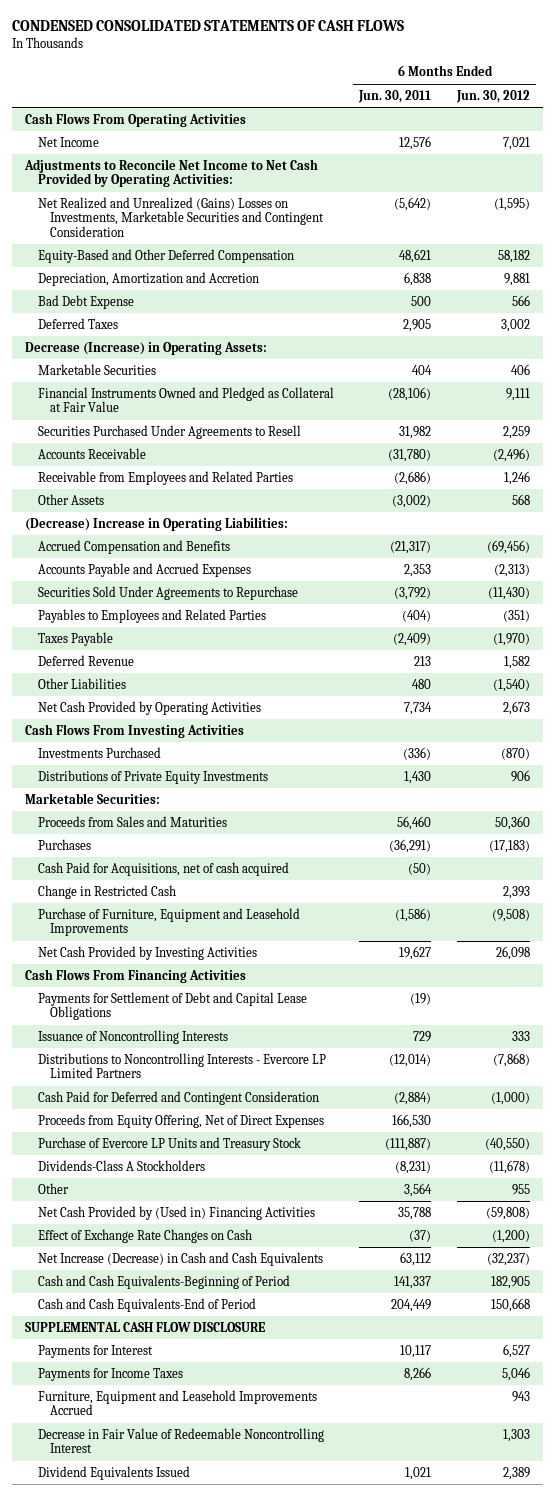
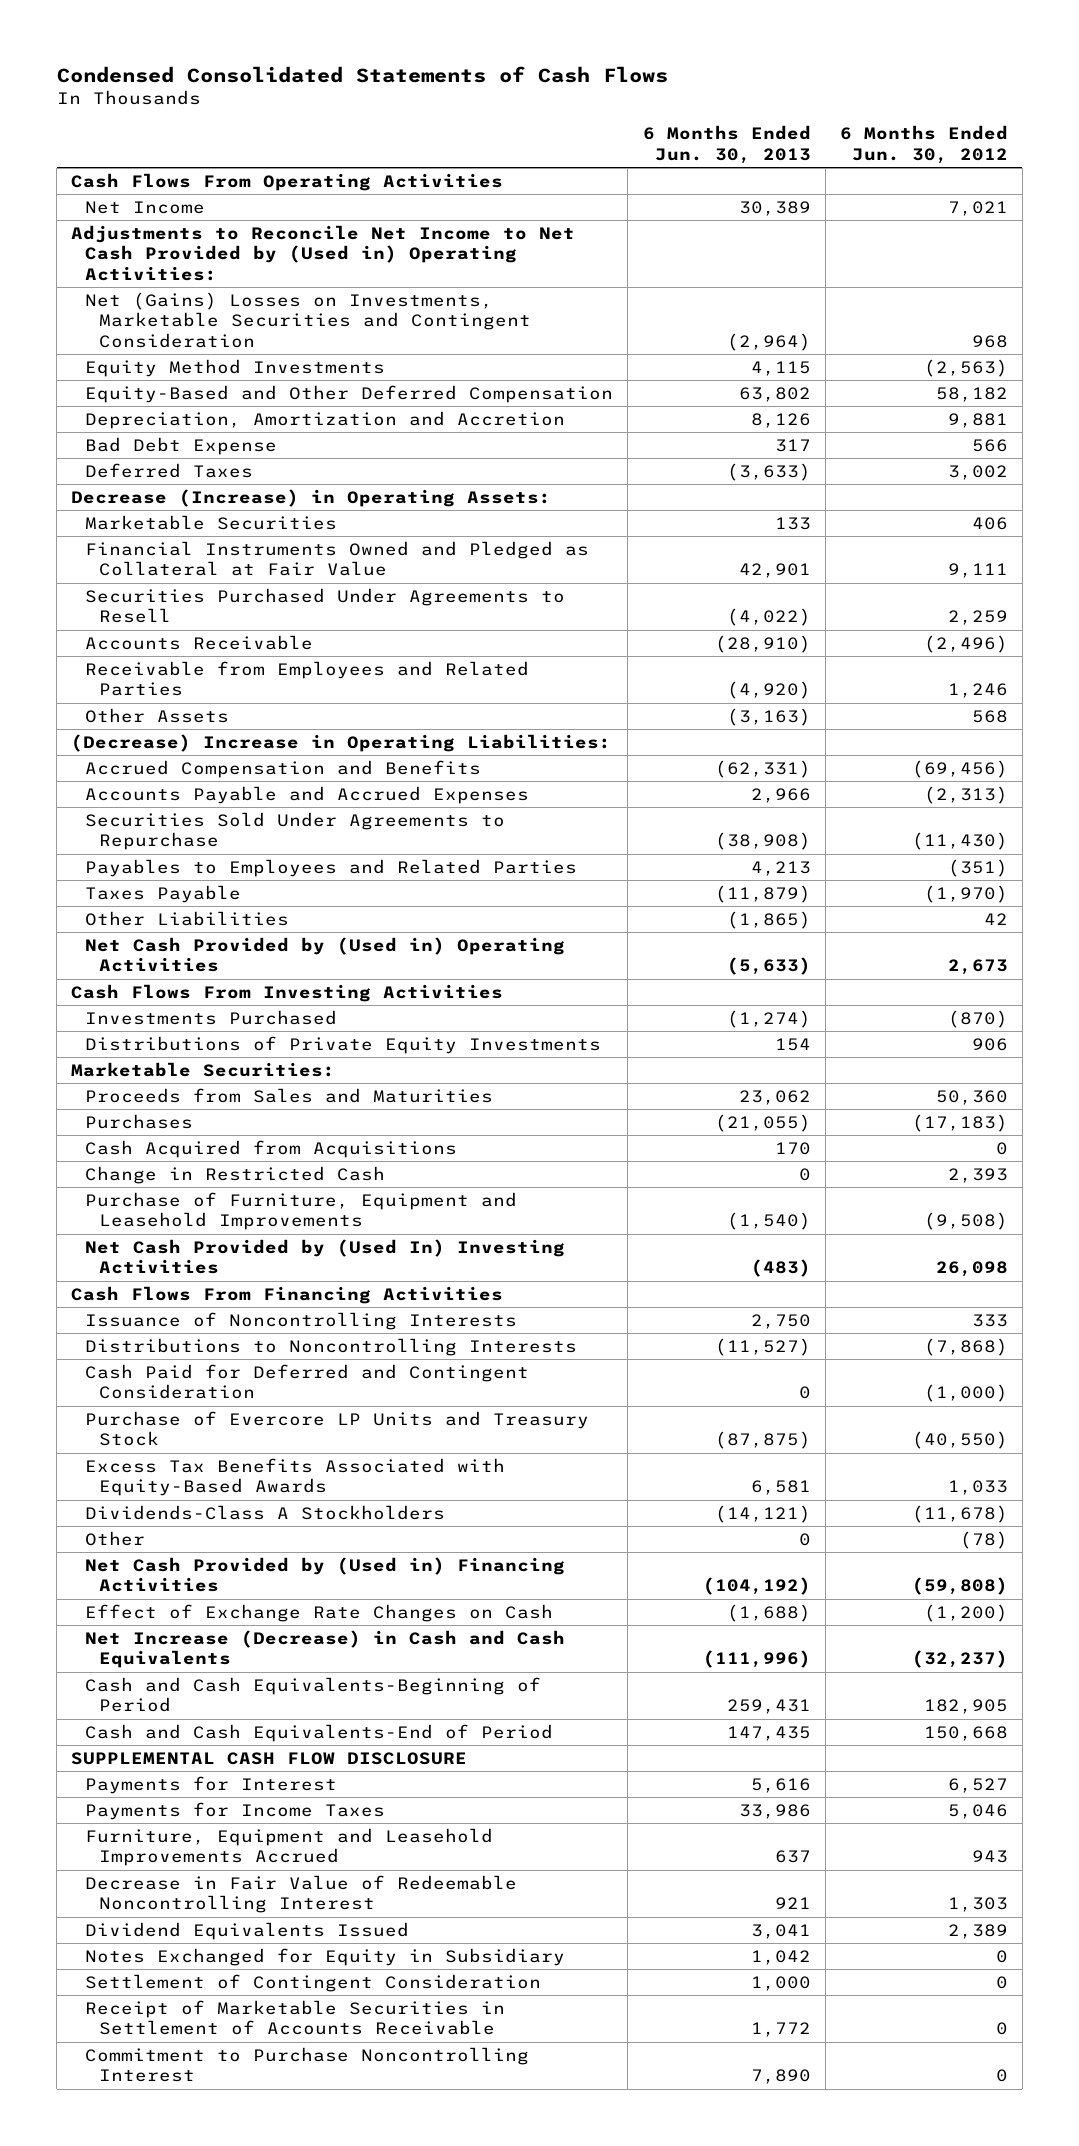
- CONDENSED CONSOLIDATED STATEMENTS OF CASH FLOWS
+ Condensed Consolidated Statements of Cash Flows
- | 6 Months Ended Jun. 30, 2011 | 6 Months Ended Jun. 30, 2012
+ | 6 Months Ended Jun. 30, 2013 | 6 Months Ended Jun. 30, 2012
- Adjustments to Reconcile Net Income to Net Cash Provided by Operating Activities:
- Net Realized and Unrealized (Gains) Losses on Investments, Marketable Securities and Contingent Consideration | (5,642) | (1,595)
+ Adjustments to Reconcile Net Income to Net Cash Provided by (Used in) Operating Activities:
+ Net (Gains) Losses on Investments, Marketable Securities and Contingent Consideration | (2,964) | 968
+ Equity Method Investments | 4,115 | (2,563)
- Deferred Revenue | 213 | 1,582
- Other Liabilities | 480 | (1,540)
- Net Cash Provided by Operating Activities | 7,734 | 2,673
+ Other Liabilities | (1,865) | 42
+ Net Cash Provided by (Used in) Operating Activities | (5,633) | 2,673
- Cash Paid for Acquisitions, net of cash acquired | (50) |
+ Cash Acquired from Acquisitions | 170 | 0
- Net Cash Provided by Investing Activities | 19,627 | 26,098
+ Net Cash Provided by (Used In) Investing Activities | (483) | 26,098
- Payments for Settlement of Debt and Capital Lease Obligations | (19) |
- Distributions to Noncontrolling Interests - Evercore LP Limited Partners | (12,014) | (7,868)
+ Distributions to Noncontrolling Interests | (11,527) | (7,868)
- Proceeds from Equity Offering, Net of Direct Expenses | 166,530 |
+ Excess Tax Benefits Associated with Equity-Based Awards | 6,581 | 1,033
- Other | 3,564 | 955
+ Other | 0 | (78)
+ Notes Exchanged for Equity in Subsidiary | 1,042 | 0
+ Settlement of Contingent Consideration | 1,000 | 0
+ Receipt of Marketable Securities in Settlement of Accounts Receivable | 1,772 | 0
+ Commitment to Purchase Noncontrolling Interest | 7,890 | 0

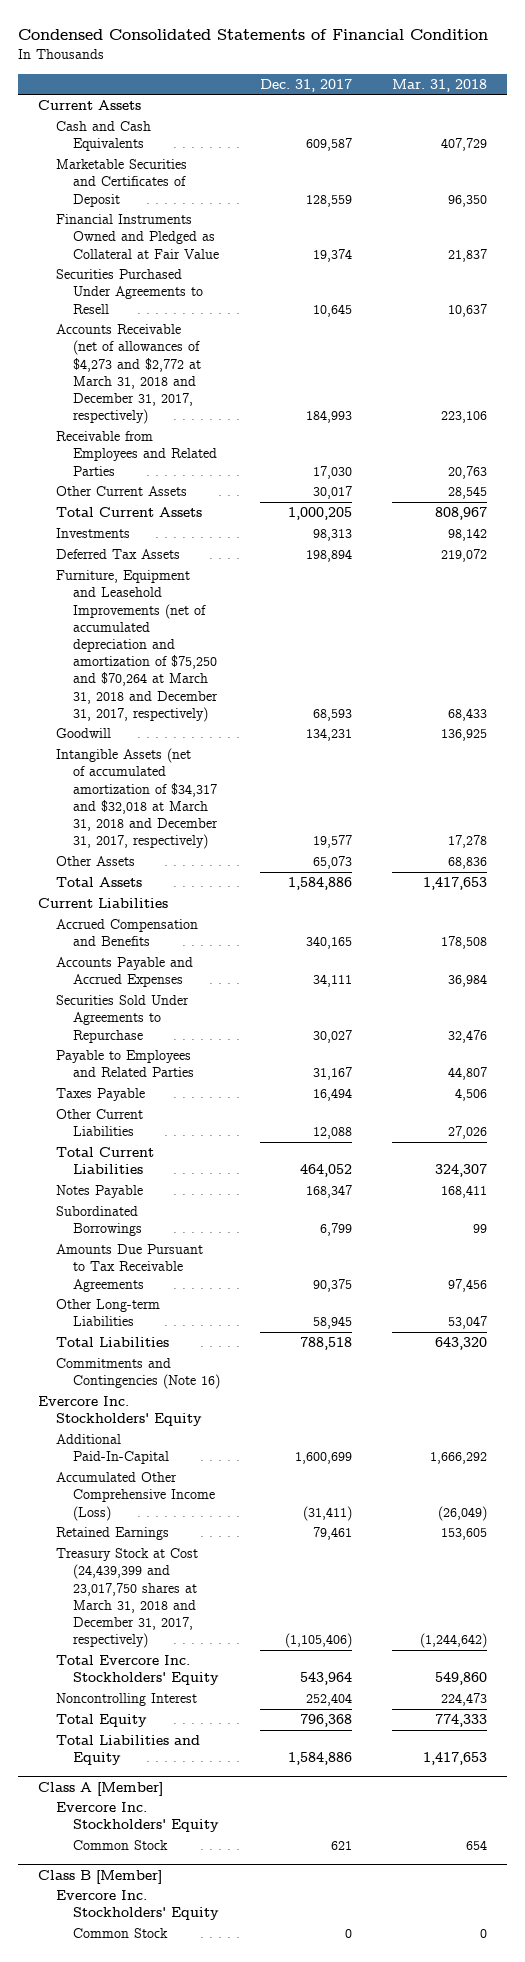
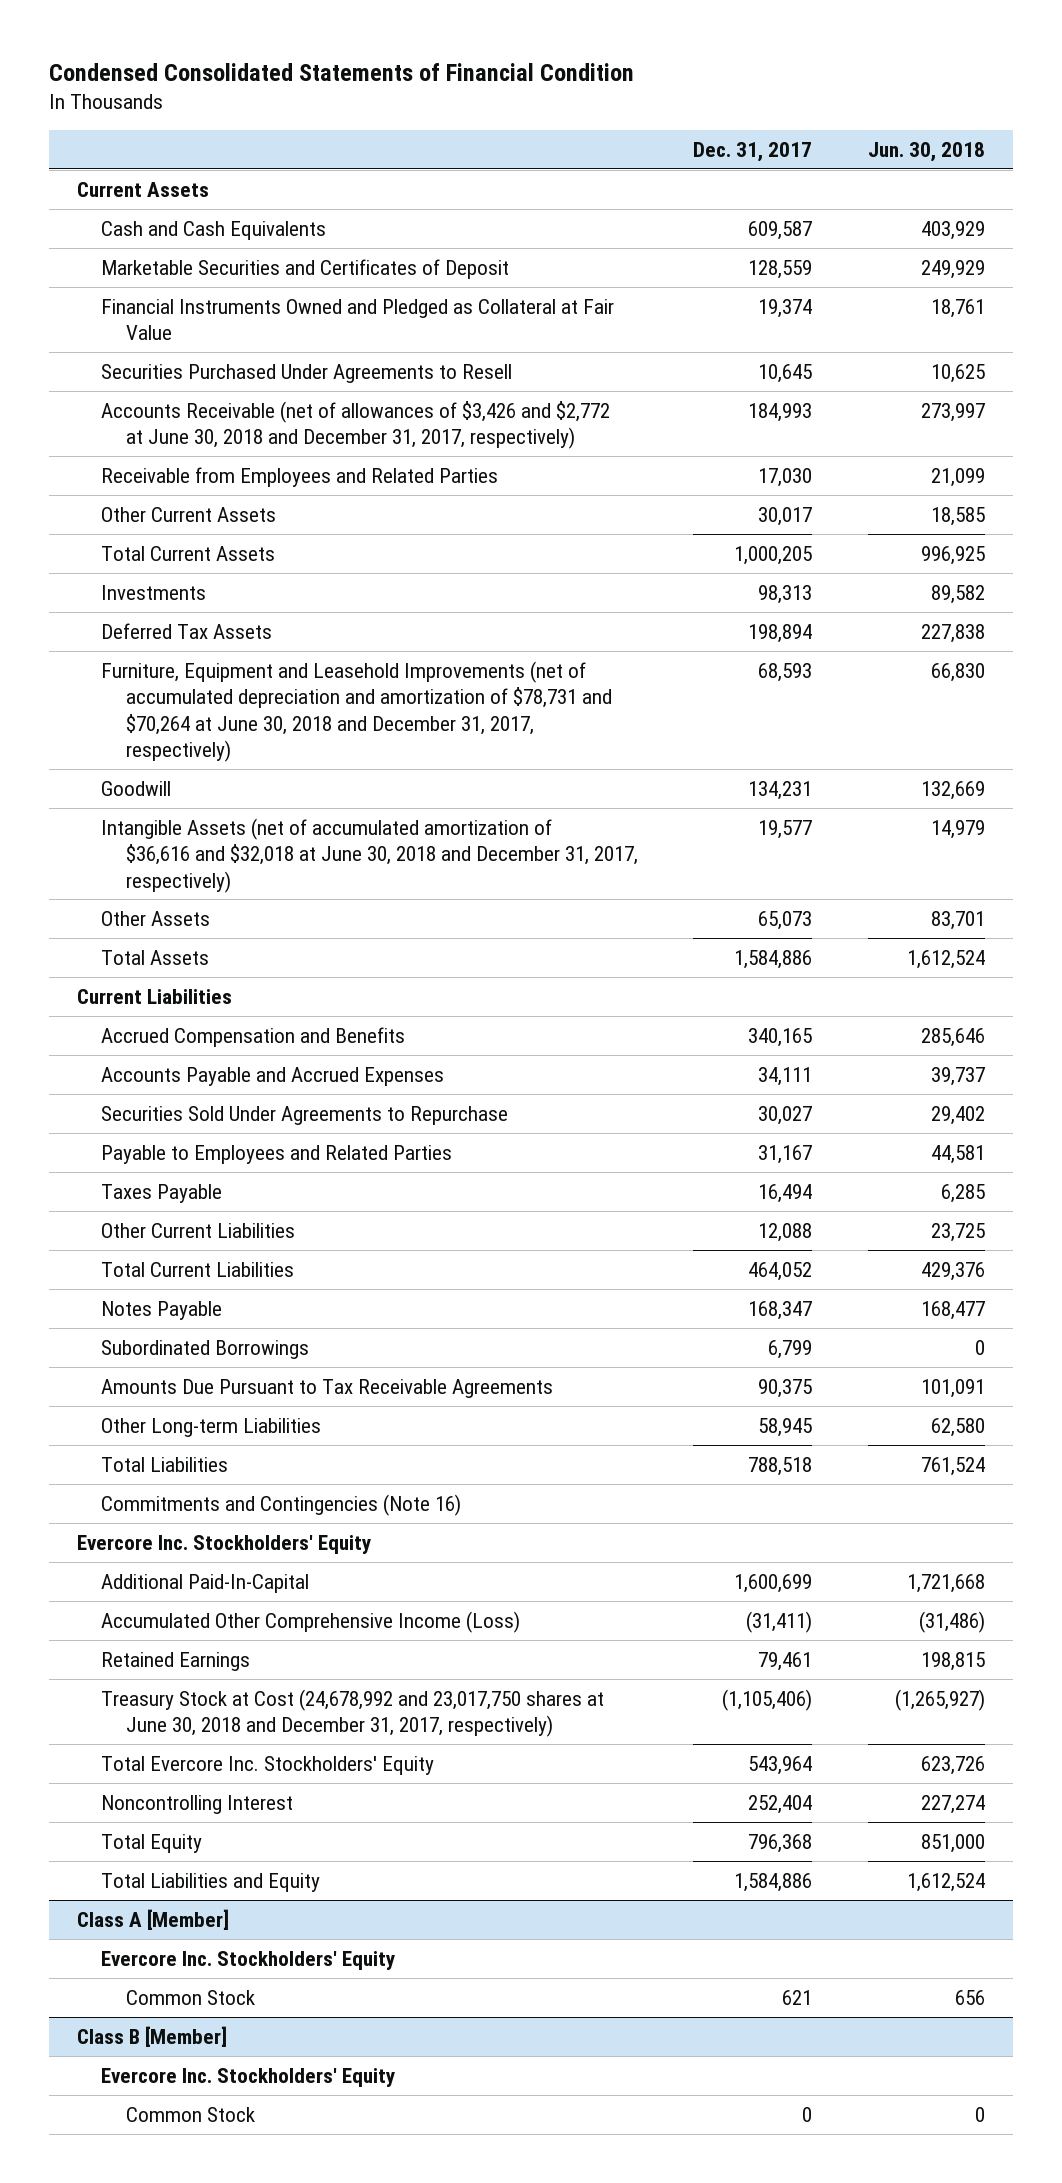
- | Dec. 31, 2017 | Mar. 31, 2018
+ | Dec. 31, 2017 | Jun. 30, 2018
- Accounts Receivable (net of allowances of $4,273 and $2,772 at March 31, 2018 and December 31, 2017, respectively) | 184,993 | 223,106
+ Accounts Receivable (net of allowances of $3,426 and $2,772 at June 30, 2018 and December 31, 2017, respectively) | 184,993 | 273,997
- Furniture, Equipment and Leasehold Improvements (net of accumulated depreciation and amortization of $75,250 and $70,264 at March 31, 2018 and December 31, 2017, respectively) | 68,593 | 68,433
+ Furniture, Equipment and Leasehold Improvements (net of accumulated depreciation and amortization of $78,731 and $70,264 at June 30, 2018 and December 31, 2017, respectively) | 68,593 | 66,830
- Intangible Assets (net of accumulated amortization of $34,317 and $32,018 at March 31, 2018 and December 31, 2017, respectively) | 19,577 | 17,278
+ Intangible Assets (net of accumulated amortization of $36,616 and $32,018 at June 30, 2018 and December 31, 2017, respectively) | 19,577 | 14,979
- Treasury Stock at Cost (24,439,399 and 23,017,750 shares at March 31, 2018 and December 31, 2017, respectively) | (1,105,406) | (1,244,642)
+ Treasury Stock at Cost (24,678,992 and 23,017,750 shares at June 30, 2018 and December 31, 2017, respectively) | (1,105,406) | (1,265,927)

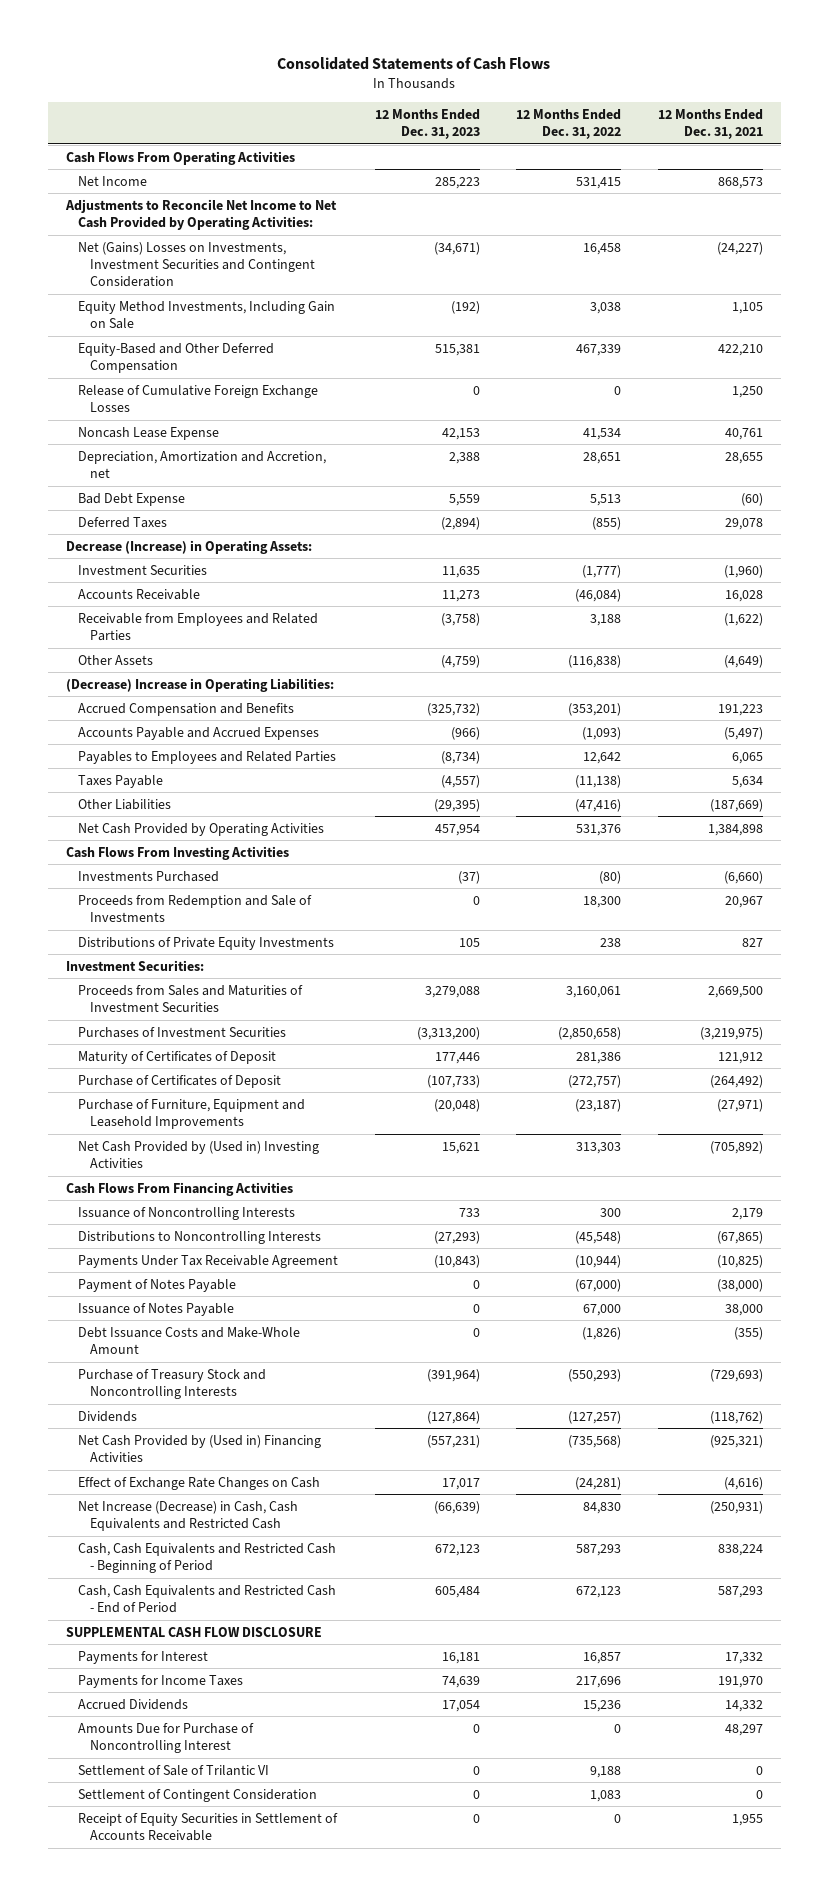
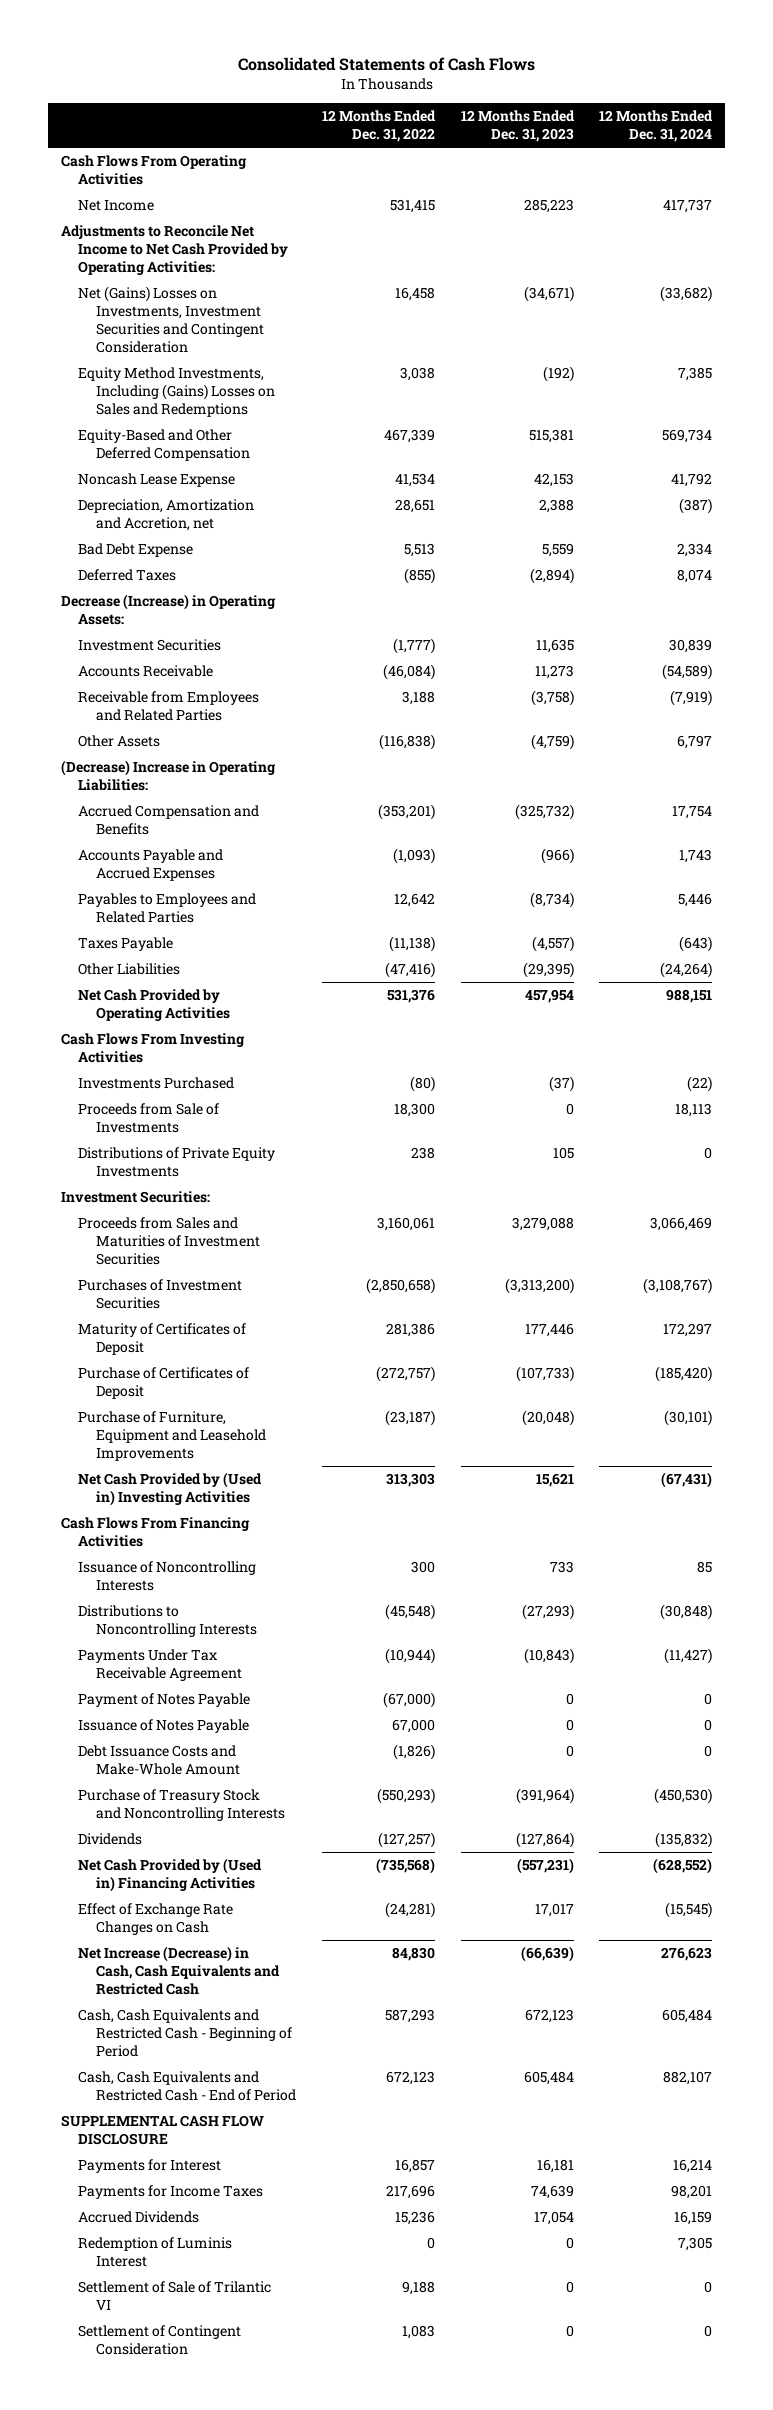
- | 12 Months Ended Dec. 31, 2023 | 12 Months Ended Dec. 31, 2022 | 12 Months Ended Dec. 31, 2021
+ | 12 Months Ended Dec. 31, 2022 | 12 Months Ended Dec. 31, 2023 | 12 Months Ended Dec. 31, 2024
- Equity Method Investments, Including Gain on Sale | (192) | 3,038 | 1,105
+ Equity Method Investments, Including (Gains) Losses on Sales and Redemptions | 3,038 | (192) | 7,385
- Release of Cumulative Foreign Exchange Losses | 0 | 0 | 1,250
- Proceeds from Redemption and Sale of Investments | 0 | 18,300 | 20,967
+ Proceeds from Sale of Investments | 18,300 | 0 | 18,113
- Amounts Due for Purchase of Noncontrolling Interest | 0 | 0 | 48,297
+ Redemption of Luminis Interest | 0 | 0 | 7,305
- Receipt of Equity Securities in Settlement of Accounts Receivable | 0 | 0 | 1,955

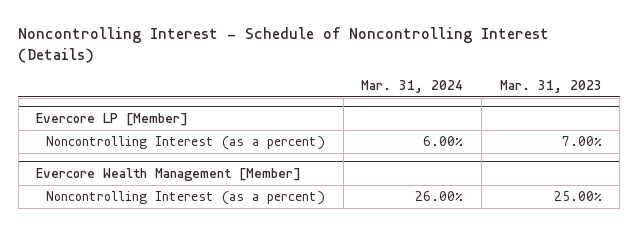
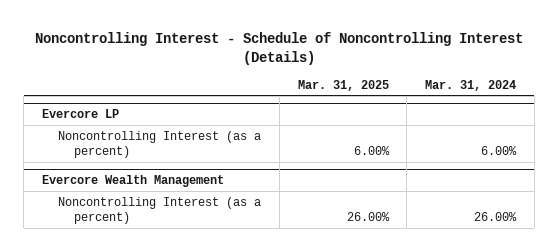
- | Mar. 31, 2024 | Mar. 31, 2023
+ | Mar. 31, 2025 | Mar. 31, 2024
- Evercore LP [Member]
+ Evercore LP
- Evercore Wealth Management [Member]
+ Evercore Wealth Management

